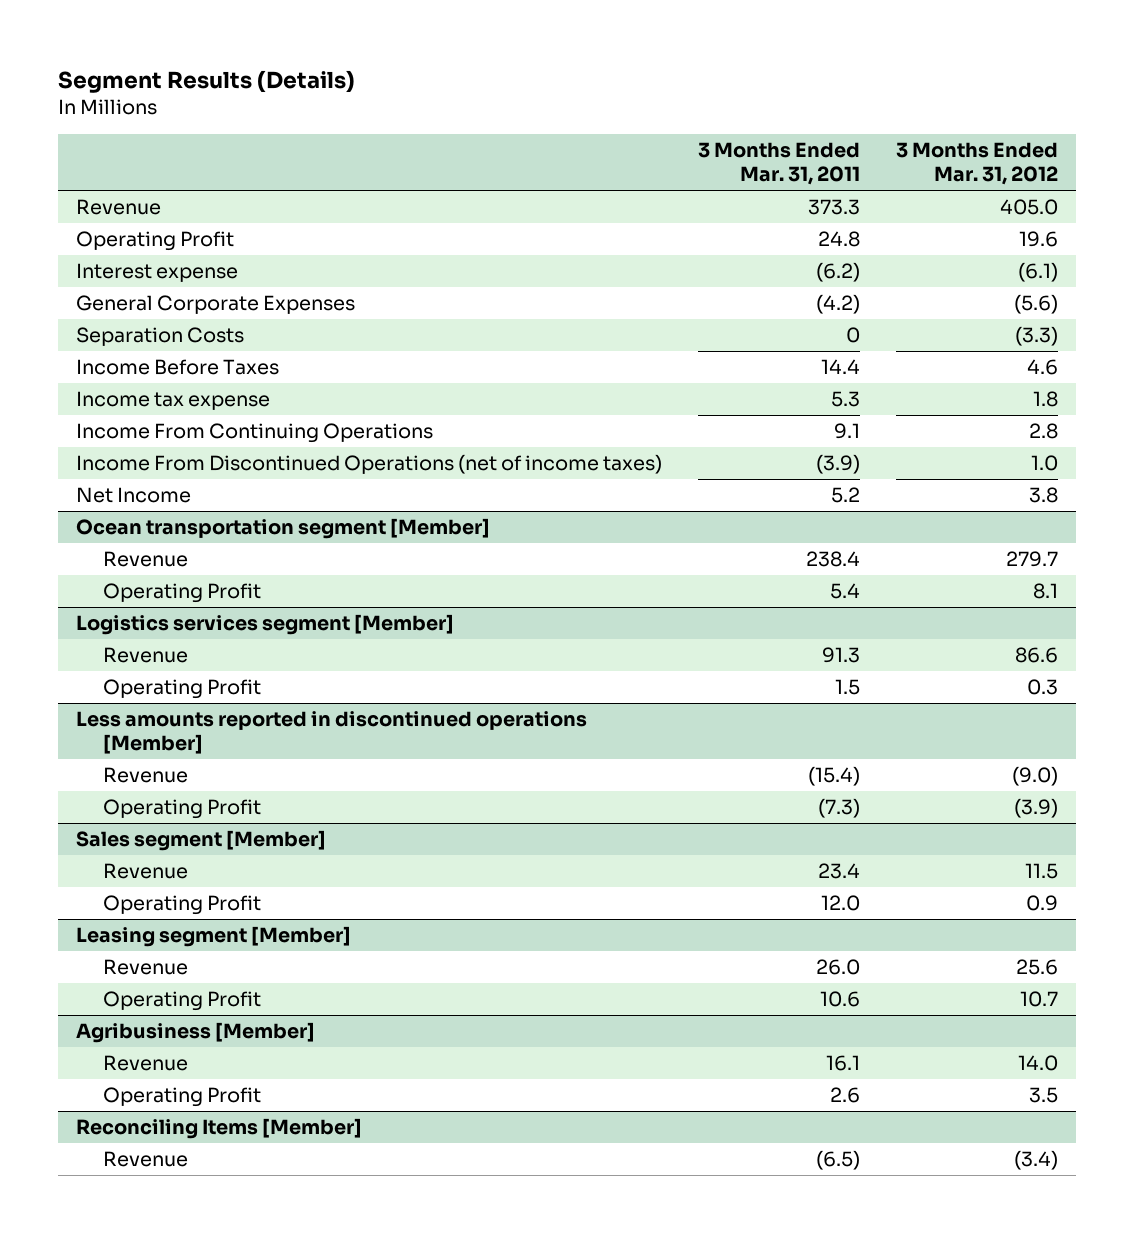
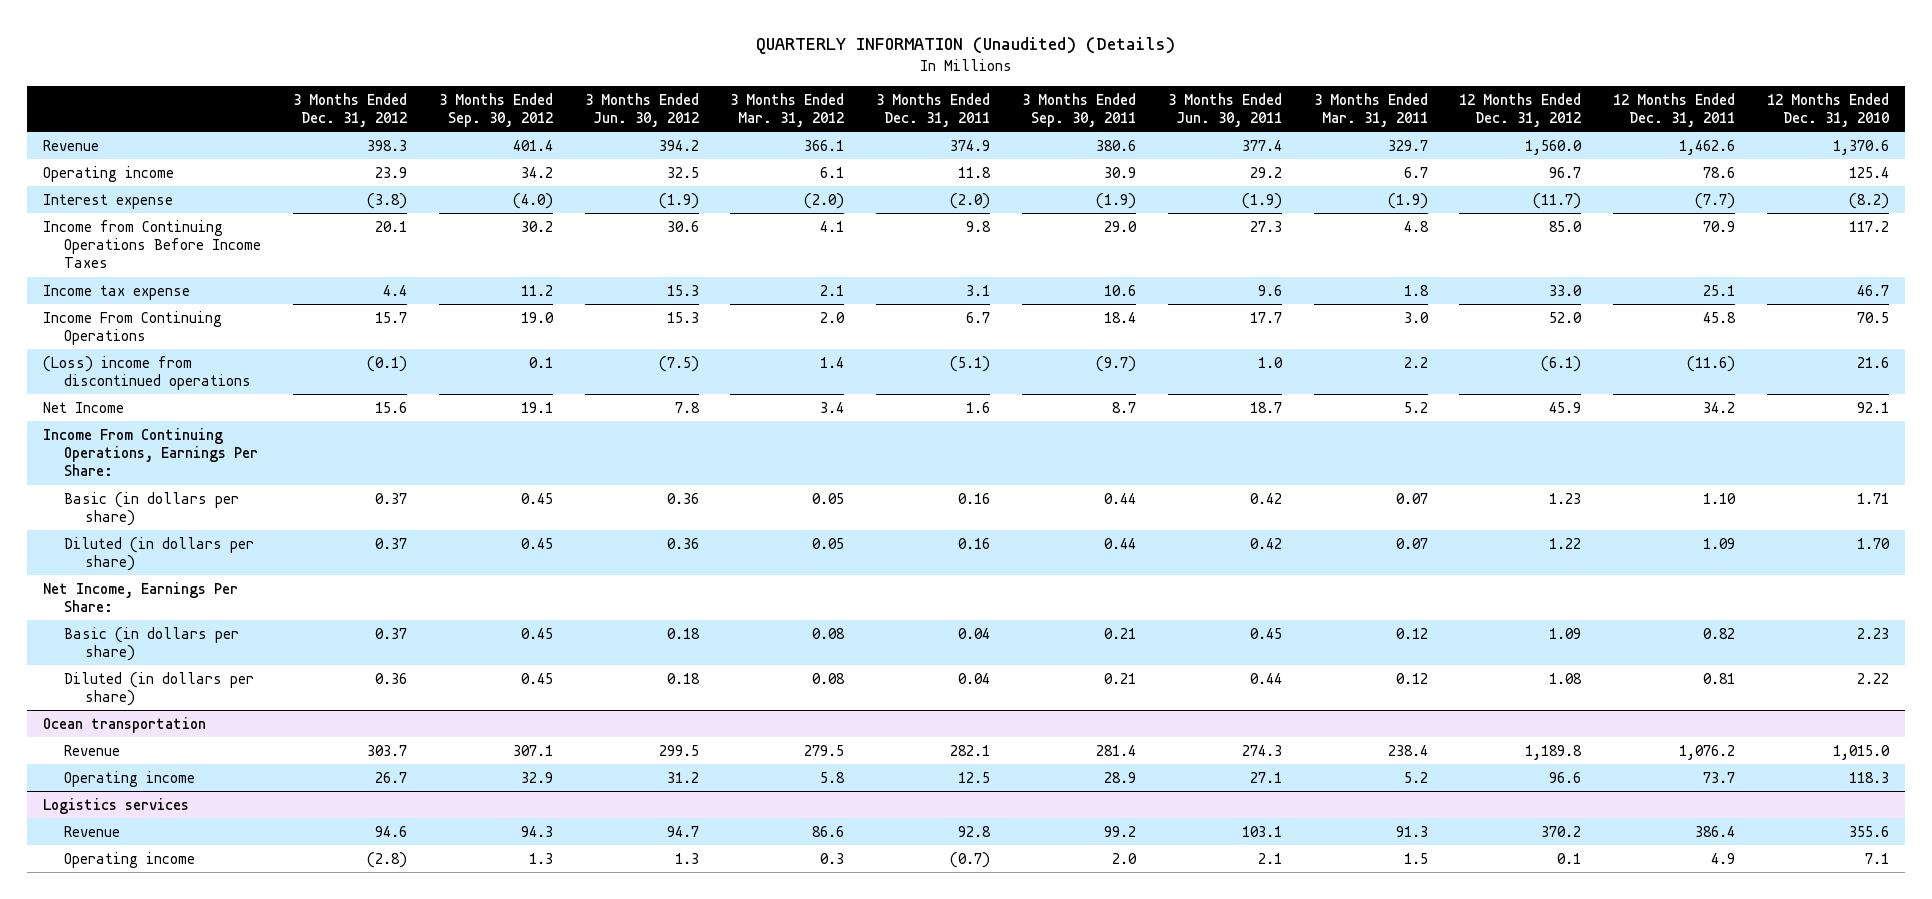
- Segment Results (Details)
+ QUARTERLY INFORMATION (Unaudited) (Details)
- | 3 Months Ended Mar. 31, 2011 | 3 Months Ended Mar. 31, 2012
+ | 3 Months Ended Dec. 31, 2012 | 3 Months Ended Sep. 30, 2012 | 3 Months Ended Jun. 30, 2012 | 3 Months Ended Mar. 31, 2012 | 3 Months Ended Dec. 31, 2011 | 3 Months Ended Sep. 30, 2011 | 3 Months Ended Jun. 30, 2011 | 3 Months Ended Mar. 31, 2011 | 12 Months Ended Dec. 31, 2012 | 12 Months Ended Dec. 31, 2011 | 12 Months Ended Dec. 31, 2010
- Revenue | 373.3 | 405.0
- Operating Profit | 24.8 | 19.6
- Interest expense | (6.2) | (6.1)
- General Corporate Expenses | (4.2) | (5.6)
- Separation Costs | 0 | (3.3)
- Income Before Taxes | 14.4 | 4.6
- Income tax expense | 5.3 | 1.8
- Income From Continuing Operations | 9.1 | 2.8
- Income From Discontinued Operations (net of income taxes) | (3.9) | 1.0
- Net Income | 5.2 | 3.8
- Ocean transportation segment [Member]
- Revenue | 238.4 | 279.7
- Operating Profit | 5.4 | 8.1
- Logistics services segment [Member]
+ Revenue | 398.3 | 401.4 | 394.2 | 366.1 | 374.9 | 380.6 | 377.4 | 329.7 | 1,560.0 | 1,462.6 | 1,370.6
+ Operating income | 23.9 | 34.2 | 32.5 | 6.1 | 11.8 | 30.9 | 29.2 | 6.7 | 96.7 | 78.6 | 125.4
+ Interest expense | (3.8) | (4.0) | (1.9) | (2.0) | (2.0) | (1.9) | (1.9) | (1.9) | (11.7) | (7.7) | (8.2)
+ Income from Continuing Operations Before Income Taxes | 20.1 | 30.2 | 30.6 | 4.1 | 9.8 | 29.0 | 27.3 | 4.8 | 85.0 | 70.9 | 117.2
+ Income tax expense | 4.4 | 11.2 | 15.3 | 2.1 | 3.1 | 10.6 | 9.6 | 1.8 | 33.0 | 25.1 | 46.7
+ Income From Continuing Operations | 15.7 | 19.0 | 15.3 | 2.0 | 6.7 | 18.4 | 17.7 | 3.0 | 52.0 | 45.8 | 70.5
+ (Loss) income from discontinued operations | (0.1) | 0.1 | (7.5) | 1.4 | (5.1) | (9.7) | 1.0 | 2.2 | (6.1) | (11.6) | 21.6
+ Net Income | 15.6 | 19.1 | 7.8 | 3.4 | 1.6 | 8.7 | 18.7 | 5.2 | 45.9 | 34.2 | 92.1
+ Income From Continuing Operations, Earnings Per Share:
+ Basic (in dollars per share) | 0.37 | 0.45 | 0.36 | 0.05 | 0.16 | 0.44 | 0.42 | 0.07 | 1.23 | 1.10 | 1.71
+ Diluted (in dollars per share) | 0.37 | 0.45 | 0.36 | 0.05 | 0.16 | 0.44 | 0.42 | 0.07 | 1.22 | 1.09 | 1.70
+ Net Income, Earnings Per Share:
+ Basic (in dollars per share) | 0.37 | 0.45 | 0.18 | 0.08 | 0.04 | 0.21 | 0.45 | 0.12 | 1.09 | 0.82 | 2.23
+ Diluted (in dollars per share) | 0.36 | 0.45 | 0.18 | 0.08 | 0.04 | 0.21 | 0.44 | 0.12 | 1.08 | 0.81 | 2.22
+ Ocean transportation
+ Revenue | 303.7 | 307.1 | 299.5 | 279.5 | 282.1 | 281.4 | 274.3 | 238.4 | 1,189.8 | 1,076.2 | 1,015.0
+ Operating income | 26.7 | 32.9 | 31.2 | 5.8 | 12.5 | 28.9 | 27.1 | 5.2 | 96.6 | 73.7 | 118.3
+ Logistics services
- Operating Profit | 1.5 | 0.3
- Less amounts reported in discontinued operations [Member]
- Revenue | (15.4) | (9.0)
- Operating Profit | (7.3) | (3.9)
- Sales segment [Member]
- Revenue | 23.4 | 11.5
- Operating Profit | 12.0 | 0.9
- Leasing segment [Member]
- Revenue | 26.0 | 25.6
- Operating Profit | 10.6 | 10.7
- Agribusiness [Member]
- Revenue | 16.1 | 14.0
- Operating Profit | 2.6 | 3.5
- Reconciling Items [Member]
- Revenue | (6.5) | (3.4)
+ Operating income | (2.8) | 1.3 | 1.3 | 0.3 | (0.7) | 2.0 | 2.1 | 1.5 | 0.1 | 4.9 | 7.1

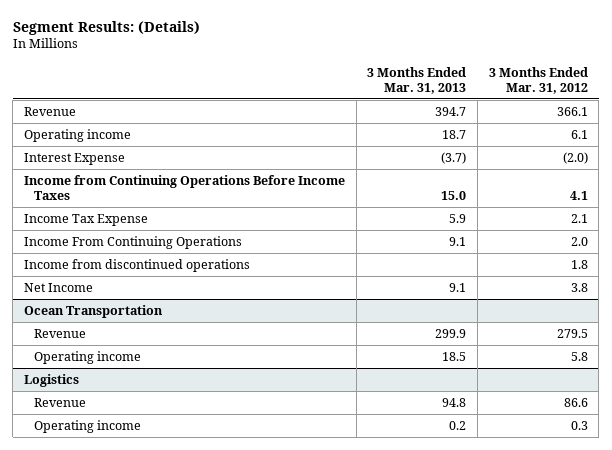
- QUARTERLY INFORMATION (Unaudited) (Details)
+ Segment Results: (Details)
- | 3 Months Ended Dec. 31, 2012 | 3 Months Ended Sep. 30, 2012 | 3 Months Ended Jun. 30, 2012 | 3 Months Ended Mar. 31, 2012 | 3 Months Ended Dec. 31, 2011 | 3 Months Ended Sep. 30, 2011 | 3 Months Ended Jun. 30, 2011 | 3 Months Ended Mar. 31, 2011 | 12 Months Ended Dec. 31, 2012 | 12 Months Ended Dec. 31, 2011 | 12 Months Ended Dec. 31, 2010
+ | 3 Months Ended Mar. 31, 2013 | 3 Months Ended Mar. 31, 2012
- Interest expense | (3.8) | (4.0) | (1.9) | (2.0) | (2.0) | (1.9) | (1.9) | (1.9) | (11.7) | (7.7) | (8.2)
+ Interest Expense | (3.7) | (2.0)
- Income tax expense | 4.4 | 11.2 | 15.3 | 2.1 | 3.1 | 10.6 | 9.6 | 1.8 | 33.0 | 25.1 | 46.7
+ Income Tax Expense | 5.9 | 2.1
- (Loss) income from discontinued operations | (0.1) | 0.1 | (7.5) | 1.4 | (5.1) | (9.7) | 1.0 | 2.2 | (6.1) | (11.6) | 21.6
- Net Income | 15.6 | 19.1 | 7.8 | 3.4 | 1.6 | 8.7 | 18.7 | 5.2 | 45.9 | 34.2 | 92.1
- Income From Continuing Operations, Earnings Per Share:
- Basic (in dollars per share) | 0.37 | 0.45 | 0.36 | 0.05 | 0.16 | 0.44 | 0.42 | 0.07 | 1.23 | 1.10 | 1.71
- Diluted (in dollars per share) | 0.37 | 0.45 | 0.36 | 0.05 | 0.16 | 0.44 | 0.42 | 0.07 | 1.22 | 1.09 | 1.70
- Net Income, Earnings Per Share:
- Basic (in dollars per share) | 0.37 | 0.45 | 0.18 | 0.08 | 0.04 | 0.21 | 0.45 | 0.12 | 1.09 | 0.82 | 2.23
- Diluted (in dollars per share) | 0.36 | 0.45 | 0.18 | 0.08 | 0.04 | 0.21 | 0.44 | 0.12 | 1.08 | 0.81 | 2.22
- Ocean transportation
+ Income from discontinued operations | | 1.8
+ Net Income | 9.1 | 3.8
+ Ocean Transportation
- Logistics services
+ Logistics

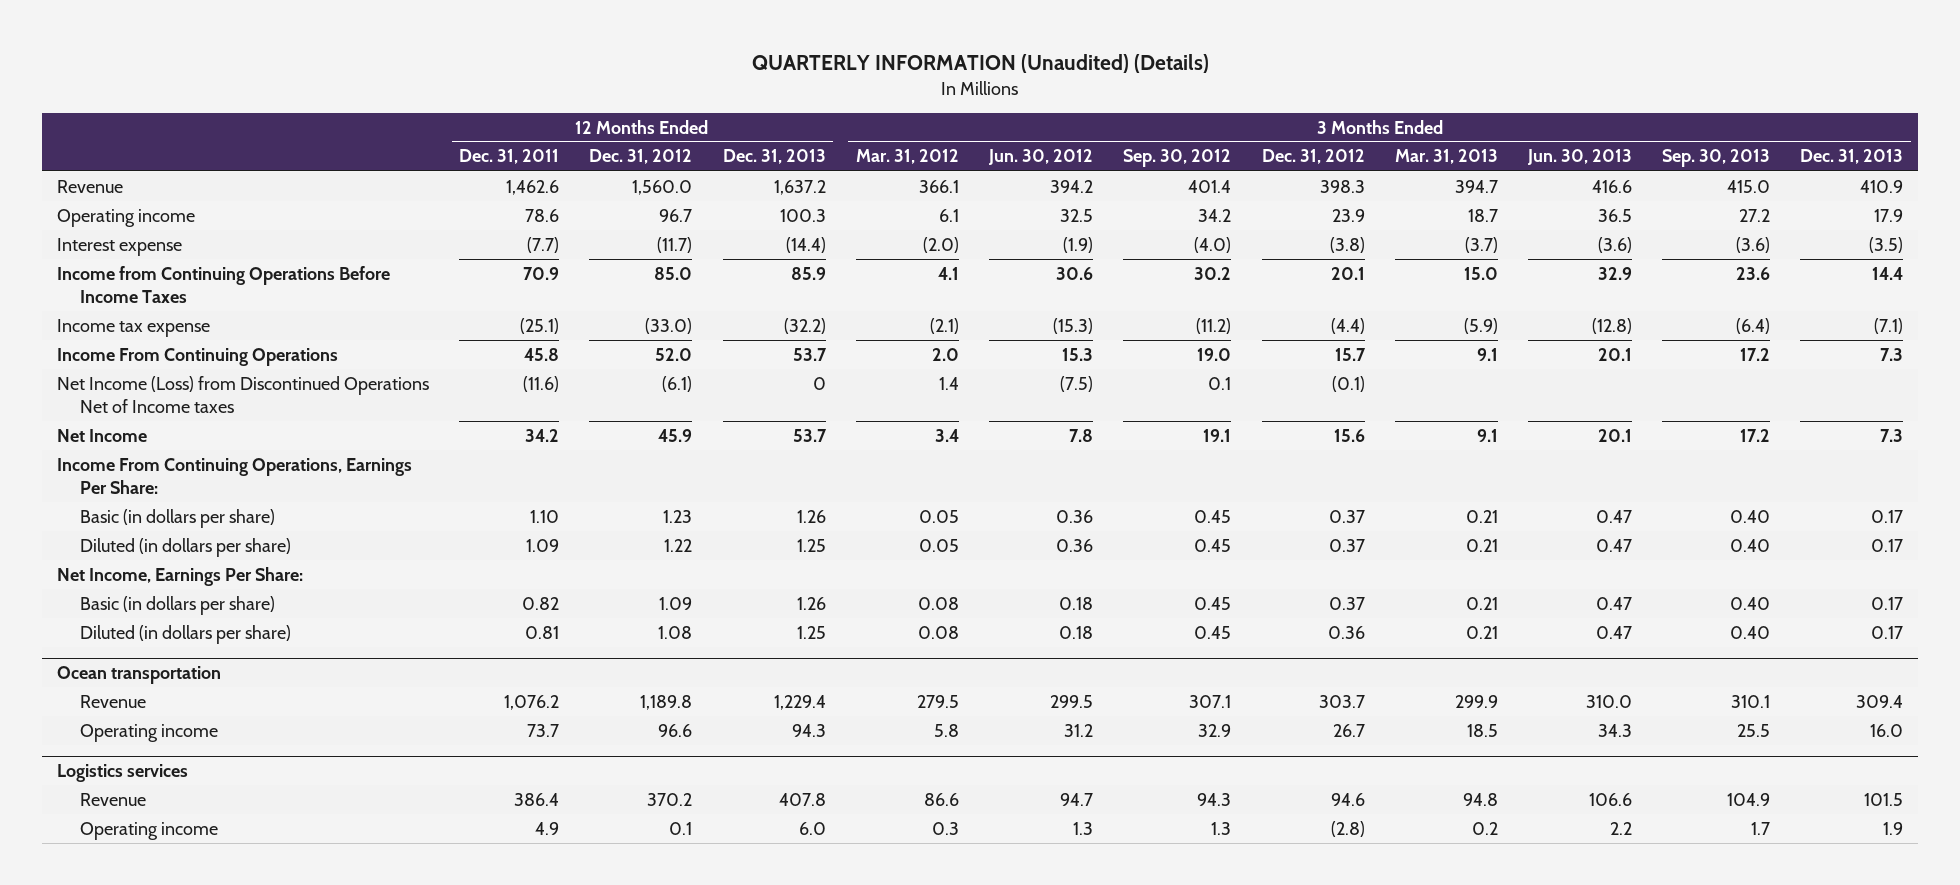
- Segment Results: (Details)
+ QUARTERLY INFORMATION (Unaudited) (Details)
- | 3 Months Ended Mar. 31, 2013 | 3 Months Ended Mar. 31, 2012
+ | 12 Months Ended Dec. 31, 2011 | 12 Months Ended Dec. 31, 2012 | 12 Months Ended Dec. 31, 2013 | 3 Months Ended Mar. 31, 2012 | 3 Months Ended Jun. 30, 2012 | 3 Months Ended Sep. 30, 2012 | 3 Months Ended Dec. 31, 2012 | 3 Months Ended Mar. 31, 2013 | 3 Months Ended Jun. 30, 2013 | 3 Months Ended Sep. 30, 2013 | 3 Months Ended Dec. 31, 2013
- Interest Expense | (3.7) | (2.0)
+ Interest expense | (7.7) | (11.7) | (14.4) | (2.0) | (1.9) | (4.0) | (3.8) | (3.7) | (3.6) | (3.6) | (3.5)
- Income Tax Expense | 5.9 | 2.1
+ Income tax expense | (25.1) | (33.0) | (32.2) | (2.1) | (15.3) | (11.2) | (4.4) | (5.9) | (12.8) | (6.4) | (7.1)
- Income from discontinued operations | | 1.8
- Net Income | 9.1 | 3.8
- Ocean Transportation
+ Net Income (Loss) from Discontinued Operations Net of Income taxes | (11.6) | (6.1) | 0 | 1.4 | (7.5) | 0.1 | (0.1) | | | |
+ Net Income | 34.2 | 45.9 | 53.7 | 3.4 | 7.8 | 19.1 | 15.6 | 9.1 | 20.1 | 17.2 | 7.3
+ Income From Continuing Operations, Earnings Per Share:
+ Basic (in dollars per share) | 1.10 | 1.23 | 1.26 | 0.05 | 0.36 | 0.45 | 0.37 | 0.21 | 0.47 | 0.40 | 0.17
+ Diluted (in dollars per share) | 1.09 | 1.22 | 1.25 | 0.05 | 0.36 | 0.45 | 0.37 | 0.21 | 0.47 | 0.40 | 0.17
+ Net Income, Earnings Per Share:
+ Basic (in dollars per share) | 0.82 | 1.09 | 1.26 | 0.08 | 0.18 | 0.45 | 0.37 | 0.21 | 0.47 | 0.40 | 0.17
+ Diluted (in dollars per share) | 0.81 | 1.08 | 1.25 | 0.08 | 0.18 | 0.45 | 0.36 | 0.21 | 0.47 | 0.40 | 0.17
+ Ocean transportation
- Logistics
+ Logistics services

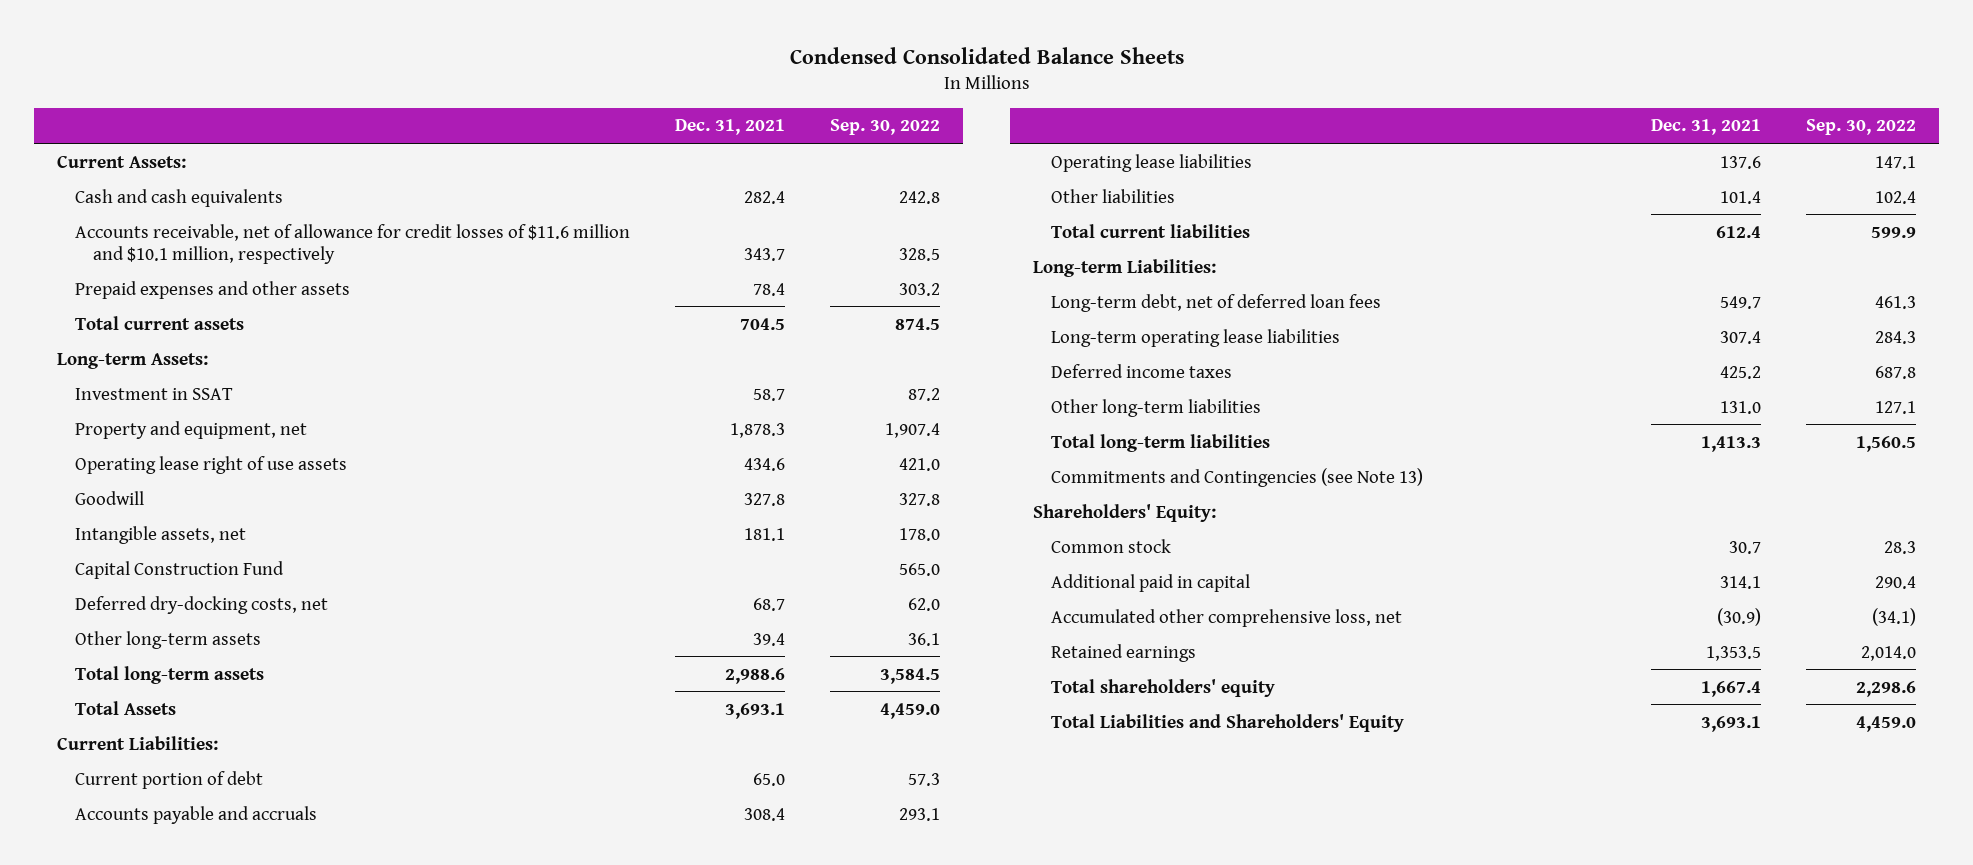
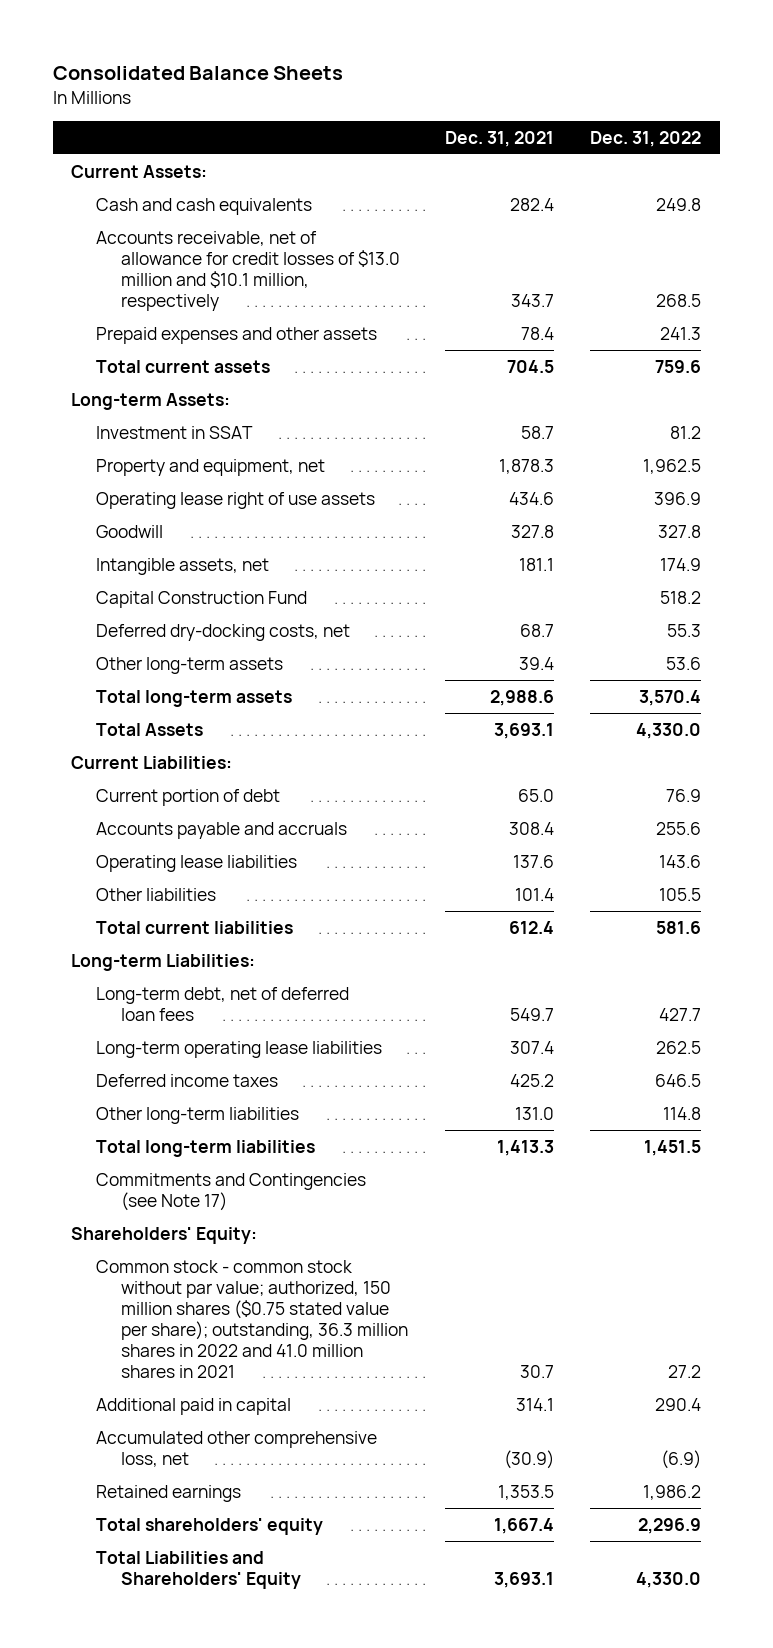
- Condensed Consolidated Balance Sheets
+ Consolidated Balance Sheets
- | Dec. 31, 2021 | Sep. 30, 2022
+ | Dec. 31, 2021 | Dec. 31, 2022
- Accounts receivable, net of allowance for credit losses of $11.6 million and $10.1 million, respectively | 343.7 | 328.5
+ Accounts receivable, net of allowance for credit losses of $13.0 million and $10.1 million, respectively | 343.7 | 268.5
- Commitments and Contingencies (see Note 13)
+ Commitments and Contingencies (see Note 17)
- Common stock | 30.7 | 28.3
+ Common stock - common stock without par value; authorized, 150 million shares ($0.75 stated value per share); outstanding, 36.3 million shares in 2022 and 41.0 million shares in 2021 | 30.7 | 27.2

